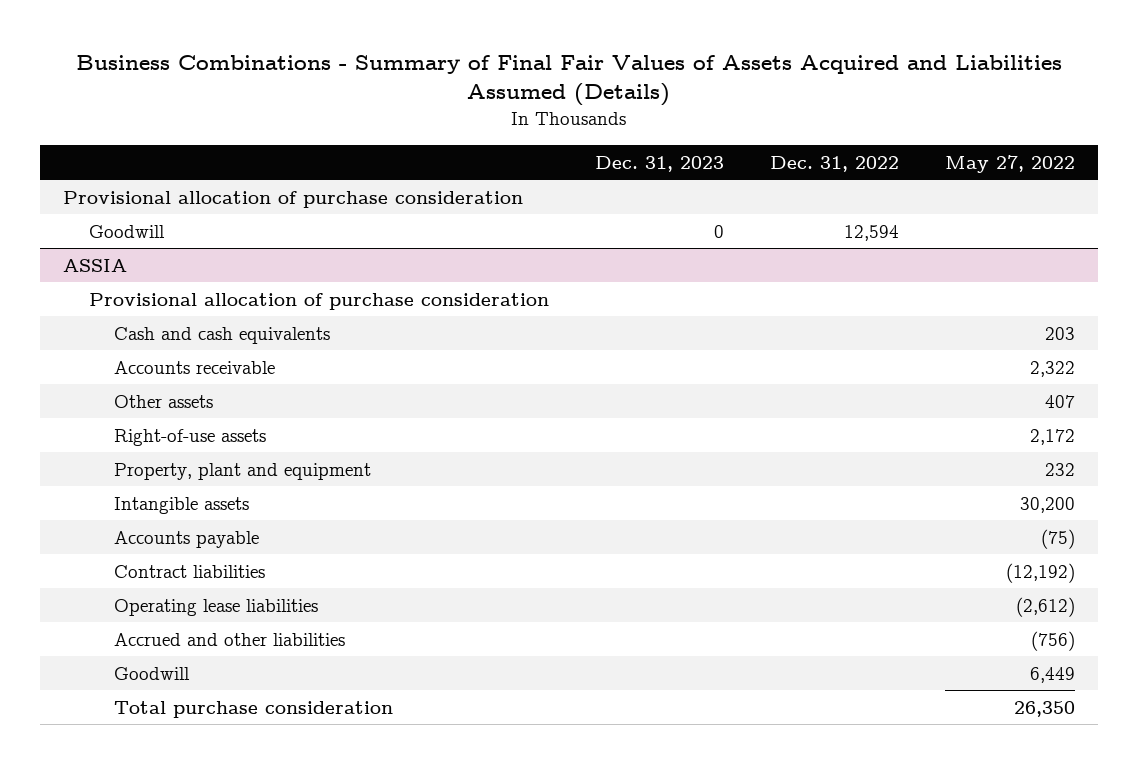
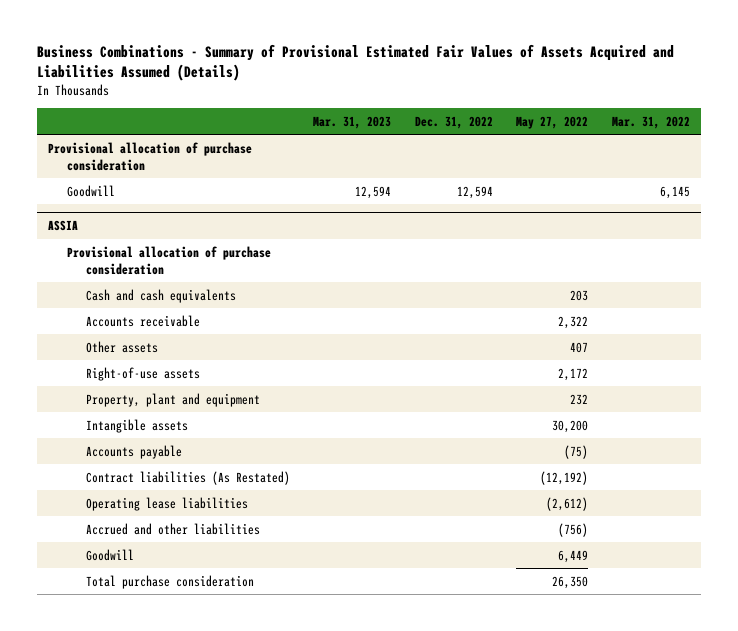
- Business Combinations - Summary of Final Fair Values of Assets Acquired and Liabilities Assumed (Details)
+ Business Combinations - Summary of Provisional Estimated Fair Values of Assets Acquired and Liabilities Assumed (Details)
- | Dec. 31, 2023 | Dec. 31, 2022 | May 27, 2022
+ | Mar. 31, 2023 | Dec. 31, 2022 | May 27, 2022 | Mar. 31, 2022
@ ASSIA
- Contract liabilities | | | (12,192)
+ Contract liabilities (As Restated) | | | (12,192) |

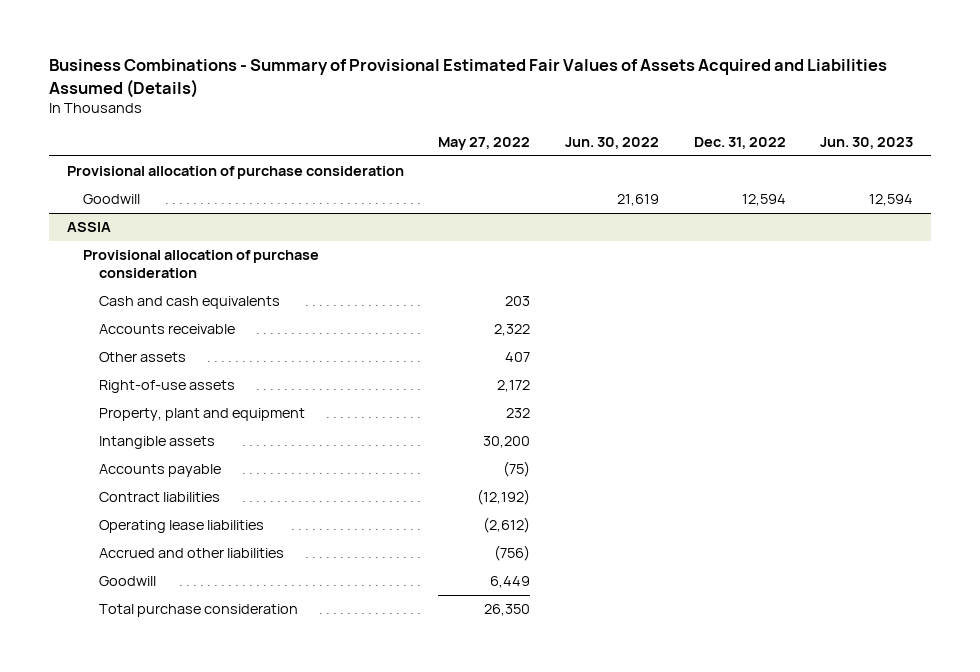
- | Mar. 31, 2023 | Dec. 31, 2022 | May 27, 2022 | Mar. 31, 2022
+ | May 27, 2022 | Jun. 30, 2022 | Dec. 31, 2022 | Jun. 30, 2023
@ ASSIA
- Contract liabilities (As Restated) | | | (12,192) |
+ Contract liabilities | (12,192) | | |

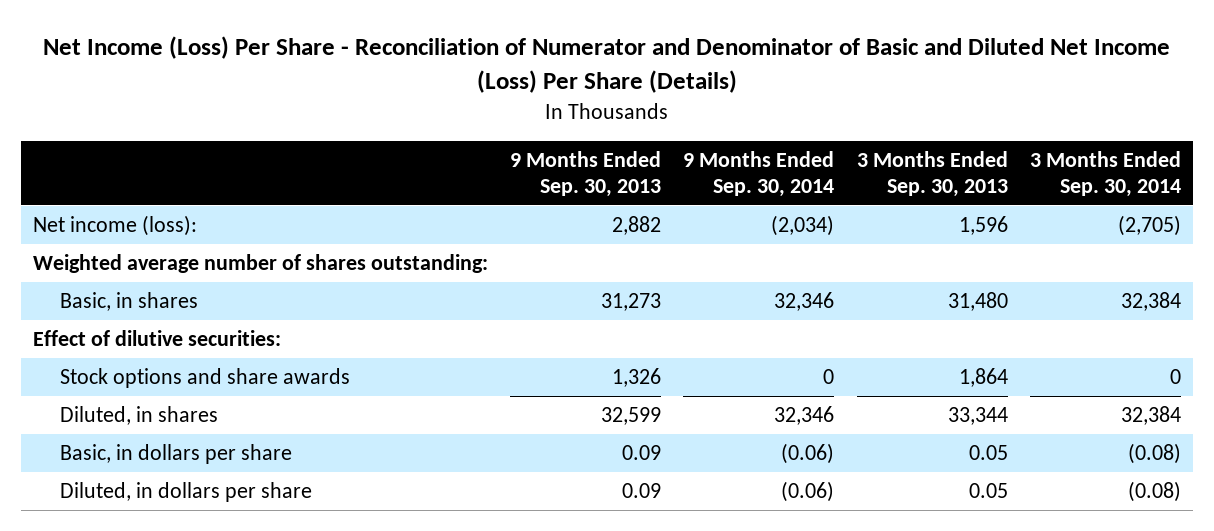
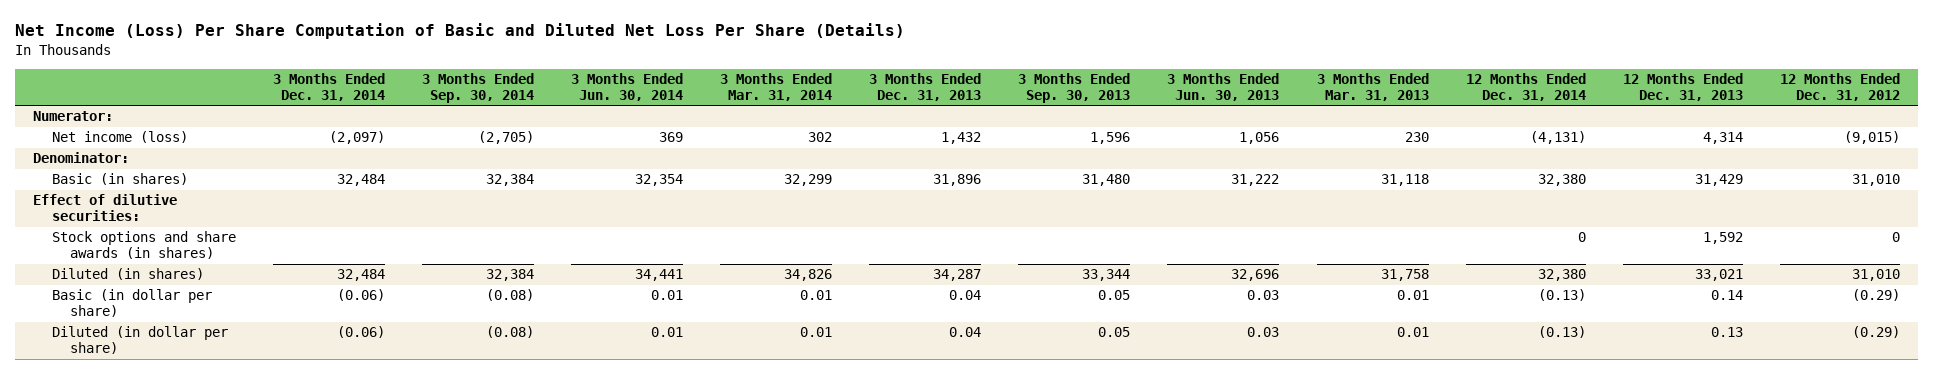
- Net Income (Loss) Per Share - Reconciliation of Numerator and Denominator of Basic and Diluted Net Income (Loss) Per Share (Details)
+ Net Income (Loss) Per Share Computation of Basic and Diluted Net Loss Per Share (Details)
- | 9 Months Ended Sep. 30, 2013 | 9 Months Ended Sep. 30, 2014 | 3 Months Ended Sep. 30, 2013 | 3 Months Ended Sep. 30, 2014
+ | 3 Months Ended Dec. 31, 2014 | 3 Months Ended Sep. 30, 2014 | 3 Months Ended Jun. 30, 2014 | 3 Months Ended Mar. 31, 2014 | 3 Months Ended Dec. 31, 2013 | 3 Months Ended Sep. 30, 2013 | 3 Months Ended Jun. 30, 2013 | 3 Months Ended Mar. 31, 2013 | 12 Months Ended Dec. 31, 2014 | 12 Months Ended Dec. 31, 2013 | 12 Months Ended Dec. 31, 2012
- Net income (loss): | 2,882 | (2,034) | 1,596 | (2,705)
- Weighted average number of shares outstanding:
- Basic, in shares | 31,273 | 32,346 | 31,480 | 32,384
+ Numerator:
+ Net income (loss) | (2,097) | (2,705) | 369 | 302 | 1,432 | 1,596 | 1,056 | 230 | (4,131) | 4,314 | (9,015)
+ Denominator:
+ Basic (in shares) | 32,484 | 32,384 | 32,354 | 32,299 | 31,896 | 31,480 | 31,222 | 31,118 | 32,380 | 31,429 | 31,010
- Stock options and share awards | 1,326 | 0 | 1,864 | 0
- Diluted, in shares | 32,599 | 32,346 | 33,344 | 32,384
- Basic, in dollars per share | 0.09 | (0.06) | 0.05 | (0.08)
- Diluted, in dollars per share | 0.09 | (0.06) | 0.05 | (0.08)
+ Stock options and share awards (in shares) | | | | | | | | | 0 | 1,592 | 0
+ Diluted (in shares) | 32,484 | 32,384 | 34,441 | 34,826 | 34,287 | 33,344 | 32,696 | 31,758 | 32,380 | 33,021 | 31,010
+ Basic (in dollar per share) | (0.06) | (0.08) | 0.01 | 0.01 | 0.04 | 0.05 | 0.03 | 0.01 | (0.13) | 0.14 | (0.29)
+ Diluted (in dollar per share) | (0.06) | (0.08) | 0.01 | 0.01 | 0.04 | 0.05 | 0.03 | 0.01 | (0.13) | 0.13 | (0.29)

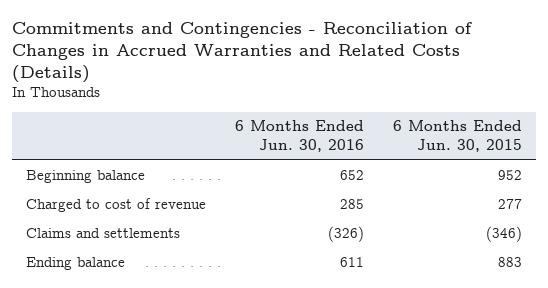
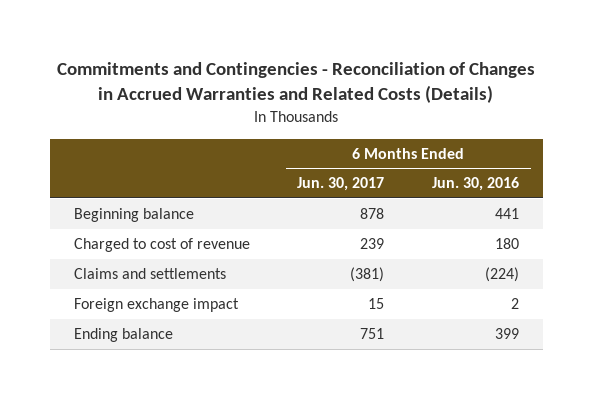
- | 6 Months Ended Jun. 30, 2016 | 6 Months Ended Jun. 30, 2015
+ | 6 Months Ended Jun. 30, 2017 | 6 Months Ended Jun. 30, 2016
- Beginning balance | 652 | 952
- Charged to cost of revenue | 285 | 277
- Claims and settlements | (326) | (346)
- Ending balance | 611 | 883
+ Beginning balance | 878 | 441
+ Charged to cost of revenue | 239 | 180
+ Claims and settlements | (381) | (224)
+ Foreign exchange impact | 15 | 2
+ Ending balance | 751 | 399

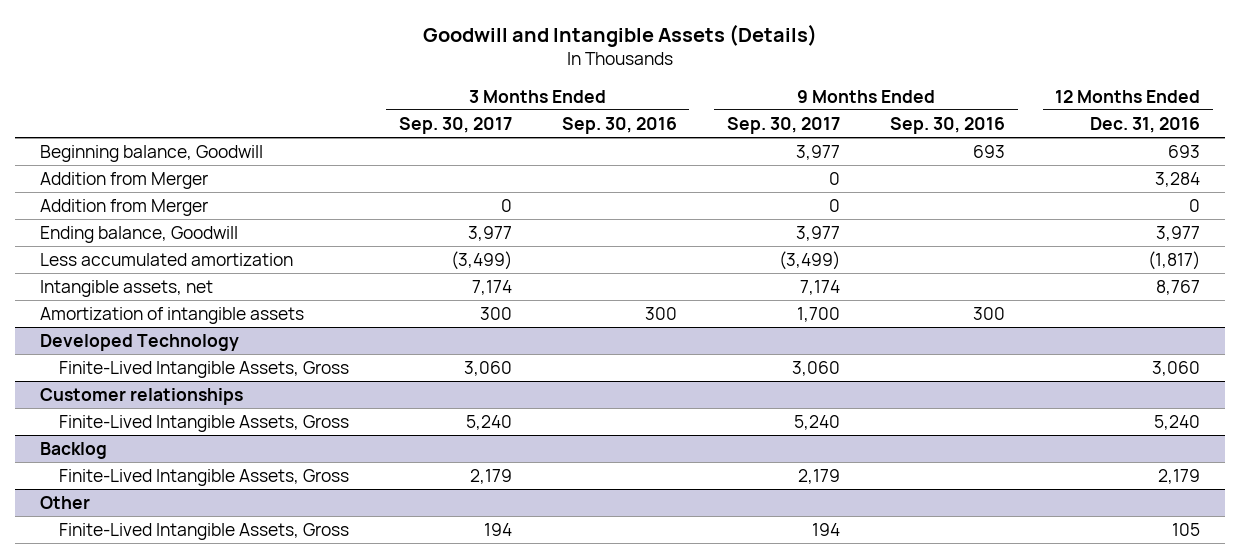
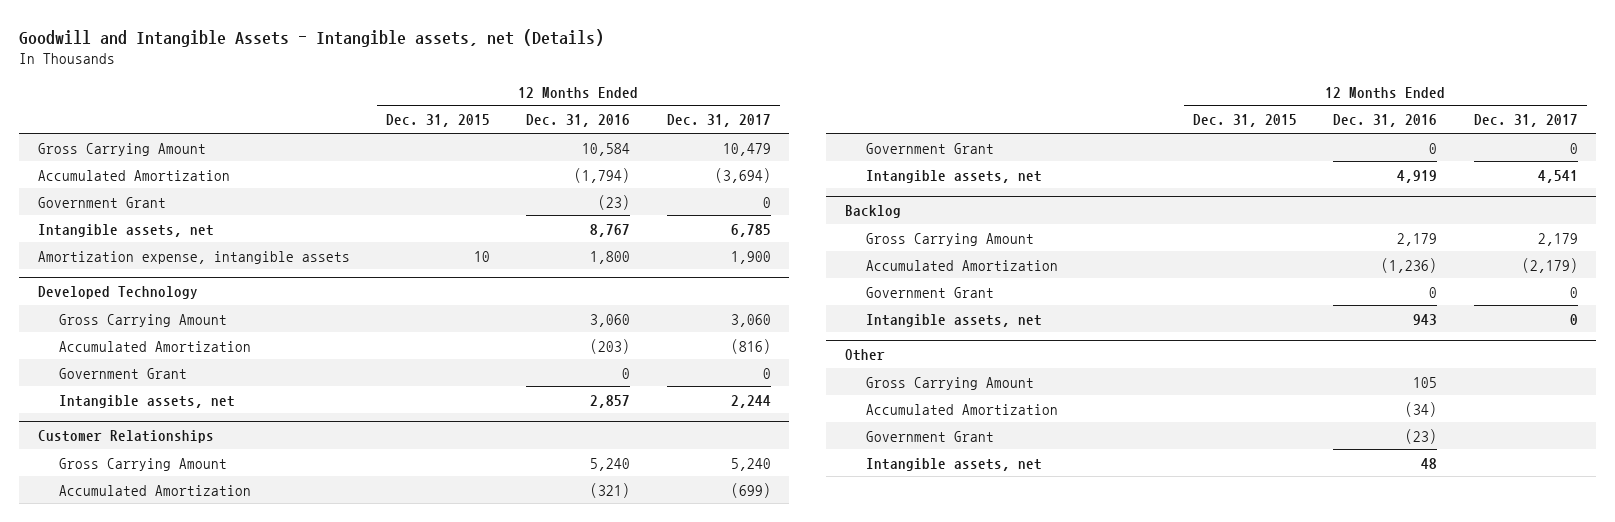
- Goodwill and Intangible Assets (Details)
+ Goodwill and Intangible Assets - Intangible assets, net (Details)
- | 3 Months Ended Sep. 30, 2017 | 3 Months Ended Sep. 30, 2016 | 9 Months Ended Sep. 30, 2017 | 9 Months Ended Sep. 30, 2016 | 12 Months Ended Dec. 31, 2016
+ | 12 Months Ended Dec. 31, 2015 | 12 Months Ended Dec. 31, 2016 | 12 Months Ended Dec. 31, 2017
- Beginning balance, Goodwill | | | 3,977 | 693 | 693
- Addition from Merger | | | 0 | | 3,284
- Addition from Merger | 0 | | 0 | | 0
- Ending balance, Goodwill | 3,977 | | 3,977 | | 3,977
- Less accumulated amortization | (3,499) | | (3,499) | | (1,817)
+ Gross Carrying Amount | | 10,584 | 10,479
+ Accumulated Amortization | | (1,794) | (3,694)
+ Government Grant | | (23) | 0
- Amortization of intangible assets | 300 | 300 | 1,700 | 300 |
+ Amortization expense, intangible assets | 10 | 1,800 | 1,900
@ Developed Technology
- Finite-Lived Intangible Assets, Gross | 3,060 | | 3,060 | | 3,060
- Customer relationships
- Finite-Lived Intangible Assets, Gross | 5,240 | | 5,240 | | 5,240
@ Developed Technology
+ Gross Carrying Amount | | 3,060 | 3,060
+ Accumulated Amortization | | (203) | (816)
+ Government Grant | | 0 | 0
+ Intangible assets, net | | 2,857 | 2,244
+ Customer Relationships
+ Gross Carrying Amount | | 5,240 | 5,240
+ Accumulated Amortization | | (321) | (699)
+ Government Grant | | 0 | 0
+ Intangible assets, net | | 4,919 | 4,541
@ Backlog
- Finite-Lived Intangible Assets, Gross | 2,179 | | 2,179 | | 2,179
+ Gross Carrying Amount | | 2,179 | 2,179
+ Accumulated Amortization | | (1,236) | (2,179)
+ Government Grant | | 0 | 0
+ Intangible assets, net | | 943 | 0
@ Other
- Finite-Lived Intangible Assets, Gross | 194 | | 194 | | 105
+ Gross Carrying Amount | | 105 |
+ Accumulated Amortization | | (34) |
+ Government Grant | | (23) |
+ Intangible assets, net | | 48 |

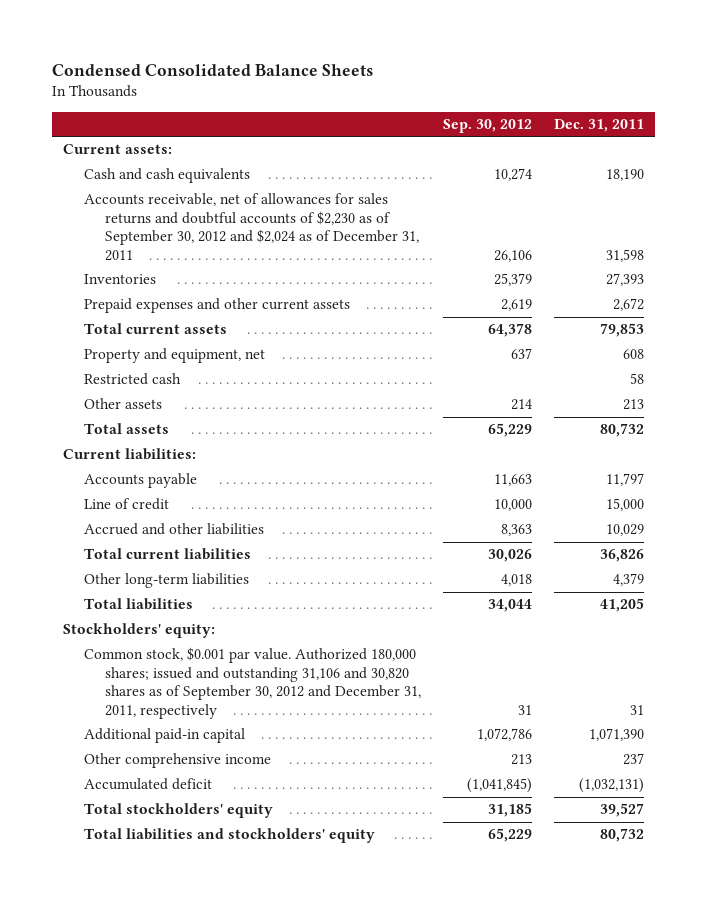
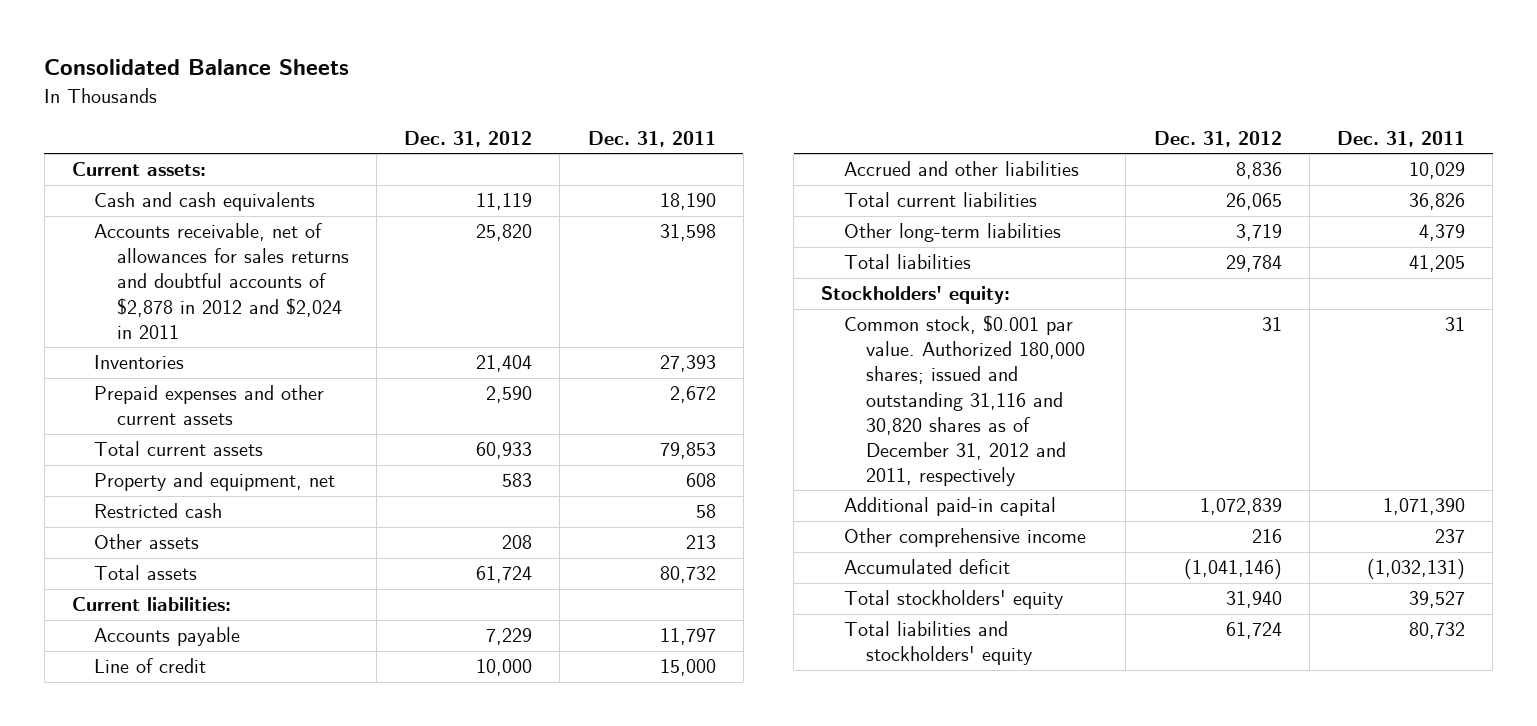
- Condensed Consolidated Balance Sheets
+ Consolidated Balance Sheets
- | Sep. 30, 2012 | Dec. 31, 2011
+ | Dec. 31, 2012 | Dec. 31, 2011
- Accounts receivable, net of allowances for sales returns and doubtful accounts of $2,230 as of September 30, 2012 and $2,024 as of December 31, 2011 | 26,106 | 31,598
+ Accounts receivable, net of allowances for sales returns and doubtful accounts of $2,878 in 2012 and $2,024 in 2011 | 25,820 | 31,598
- Common stock, $0.001 par value. Authorized 180,000 shares; issued and outstanding 31,106 and 30,820 shares as of September 30, 2012 and December 31, 2011, respectively | 31 | 31
+ Common stock, $0.001 par value. Authorized 180,000 shares; issued and outstanding 31,116 and 30,820 shares as of December 31, 2012 and 2011, respectively | 31 | 31

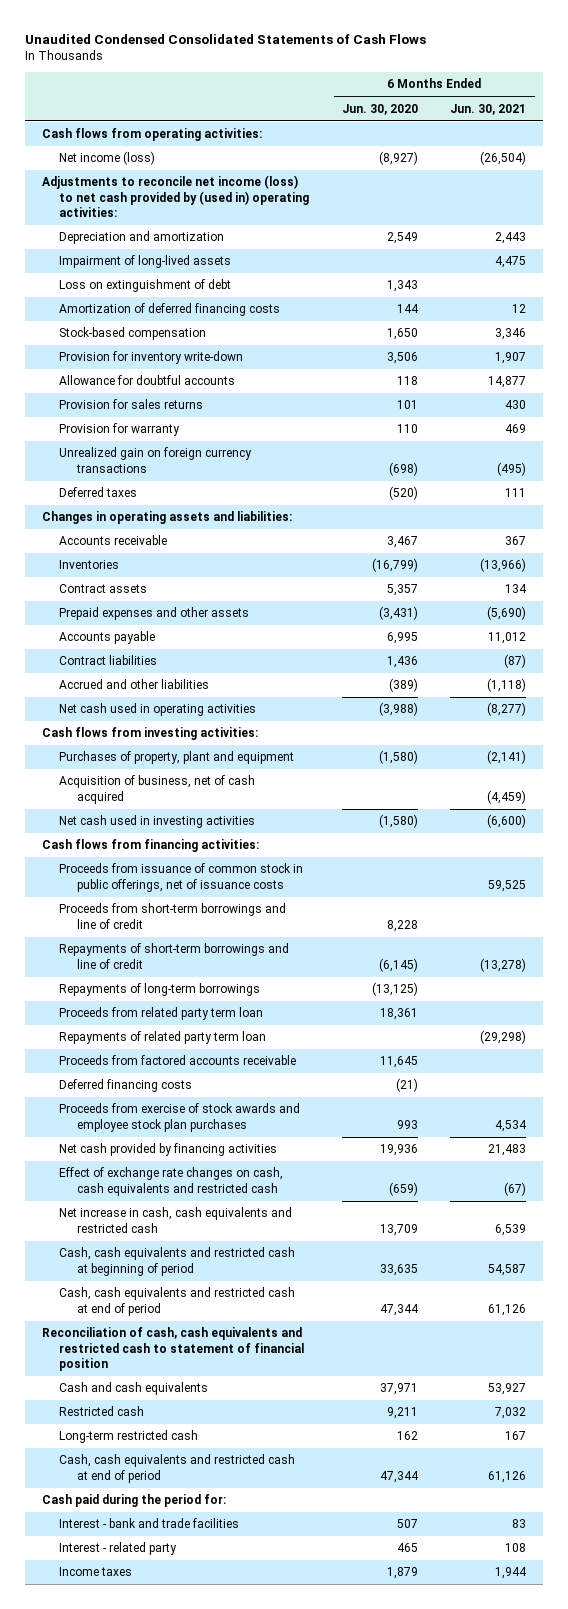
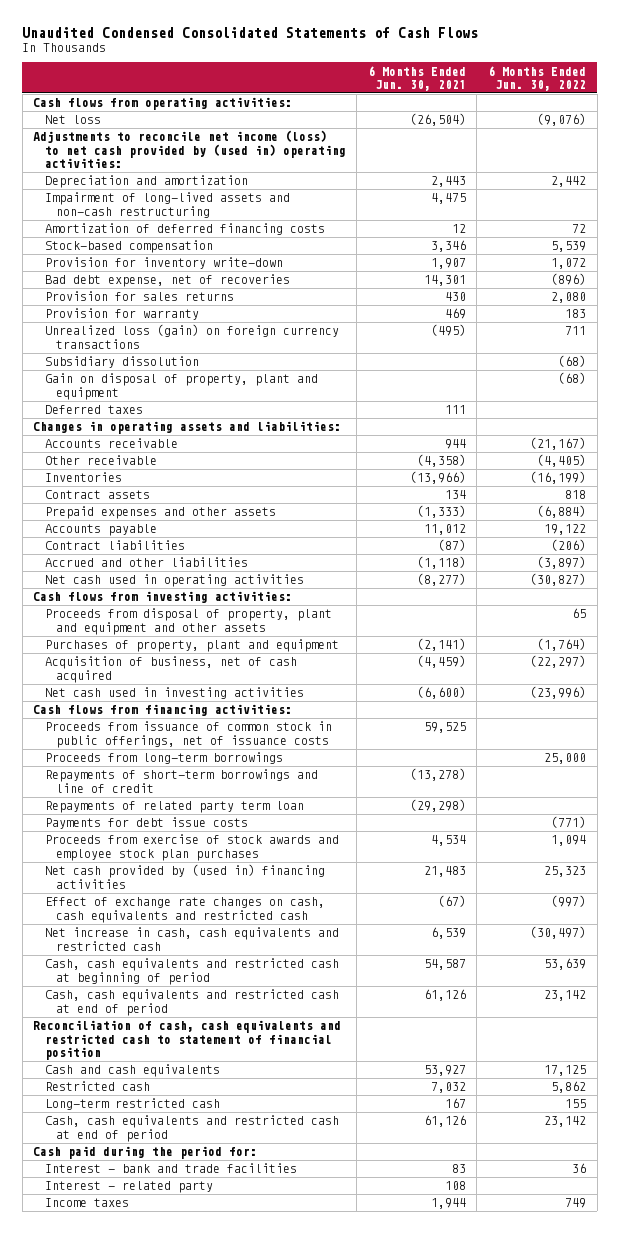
- | 6 Months Ended Jun. 30, 2020 | 6 Months Ended Jun. 30, 2021
+ | 6 Months Ended Jun. 30, 2021 | 6 Months Ended Jun. 30, 2022
- Net income (loss) | (8,927) | (26,504)
+ Net loss | (26,504) | (9,076)
- Impairment of long-lived assets | | 4,475
- Loss on extinguishment of debt | 1,343 |
+ Impairment of long-lived assets and non-cash restructuring | 4,475 |
- Allowance for doubtful accounts | 118 | 14,877
+ Bad debt expense, net of recoveries | 14,301 | (896)
- Unrealized gain on foreign currency transactions | (698) | (495)
+ Unrealized loss (gain) on foreign currency transactions | (495) | 711
+ Subsidiary dissolution | | (68)
+ Gain on disposal of property, plant and equipment | | (68)
- Accounts receivable | 3,467 | 367
+ Accounts receivable | 944 | (21,167)
+ Other receivable | (4,358) | (4,405)
- Prepaid expenses and other assets | (3,431) | (5,690)
+ Prepaid expenses and other assets | (1,333) | (6,884)
+ Proceeds from disposal of property, plant and equipment and other assets | | 65
- Proceeds from short-term borrowings and line of credit | 8,228 |
+ Proceeds from long-term borrowings | | 25,000
- Repayments of long-term borrowings | (13,125) |
- Proceeds from related party term loan | 18,361 |
- Proceeds from factored accounts receivable | 11,645 |
- Deferred financing costs | (21) |
+ Payments for debt issue costs | | (771)
- Net cash provided by financing activities | 19,936 | 21,483
+ Net cash provided by (used in) financing activities | 21,483 | 25,323

